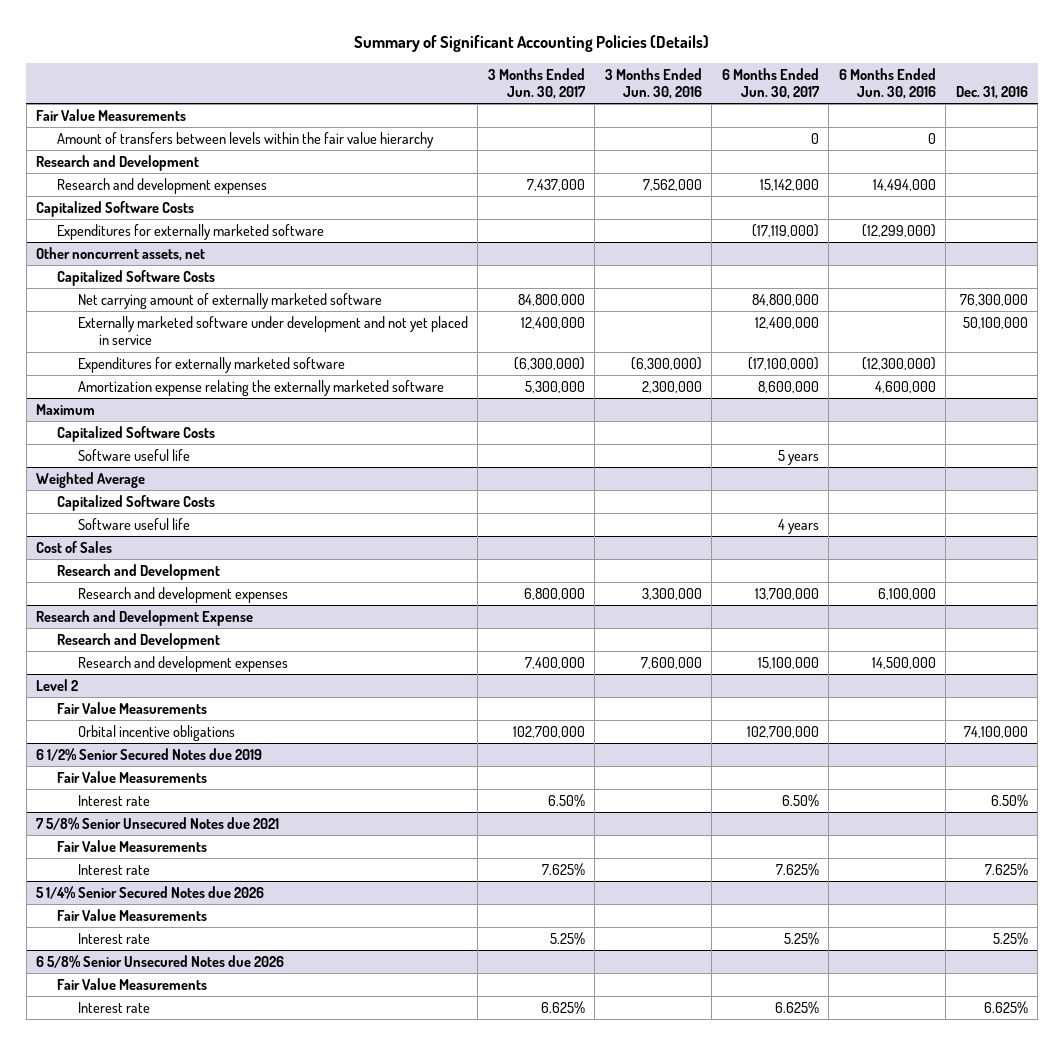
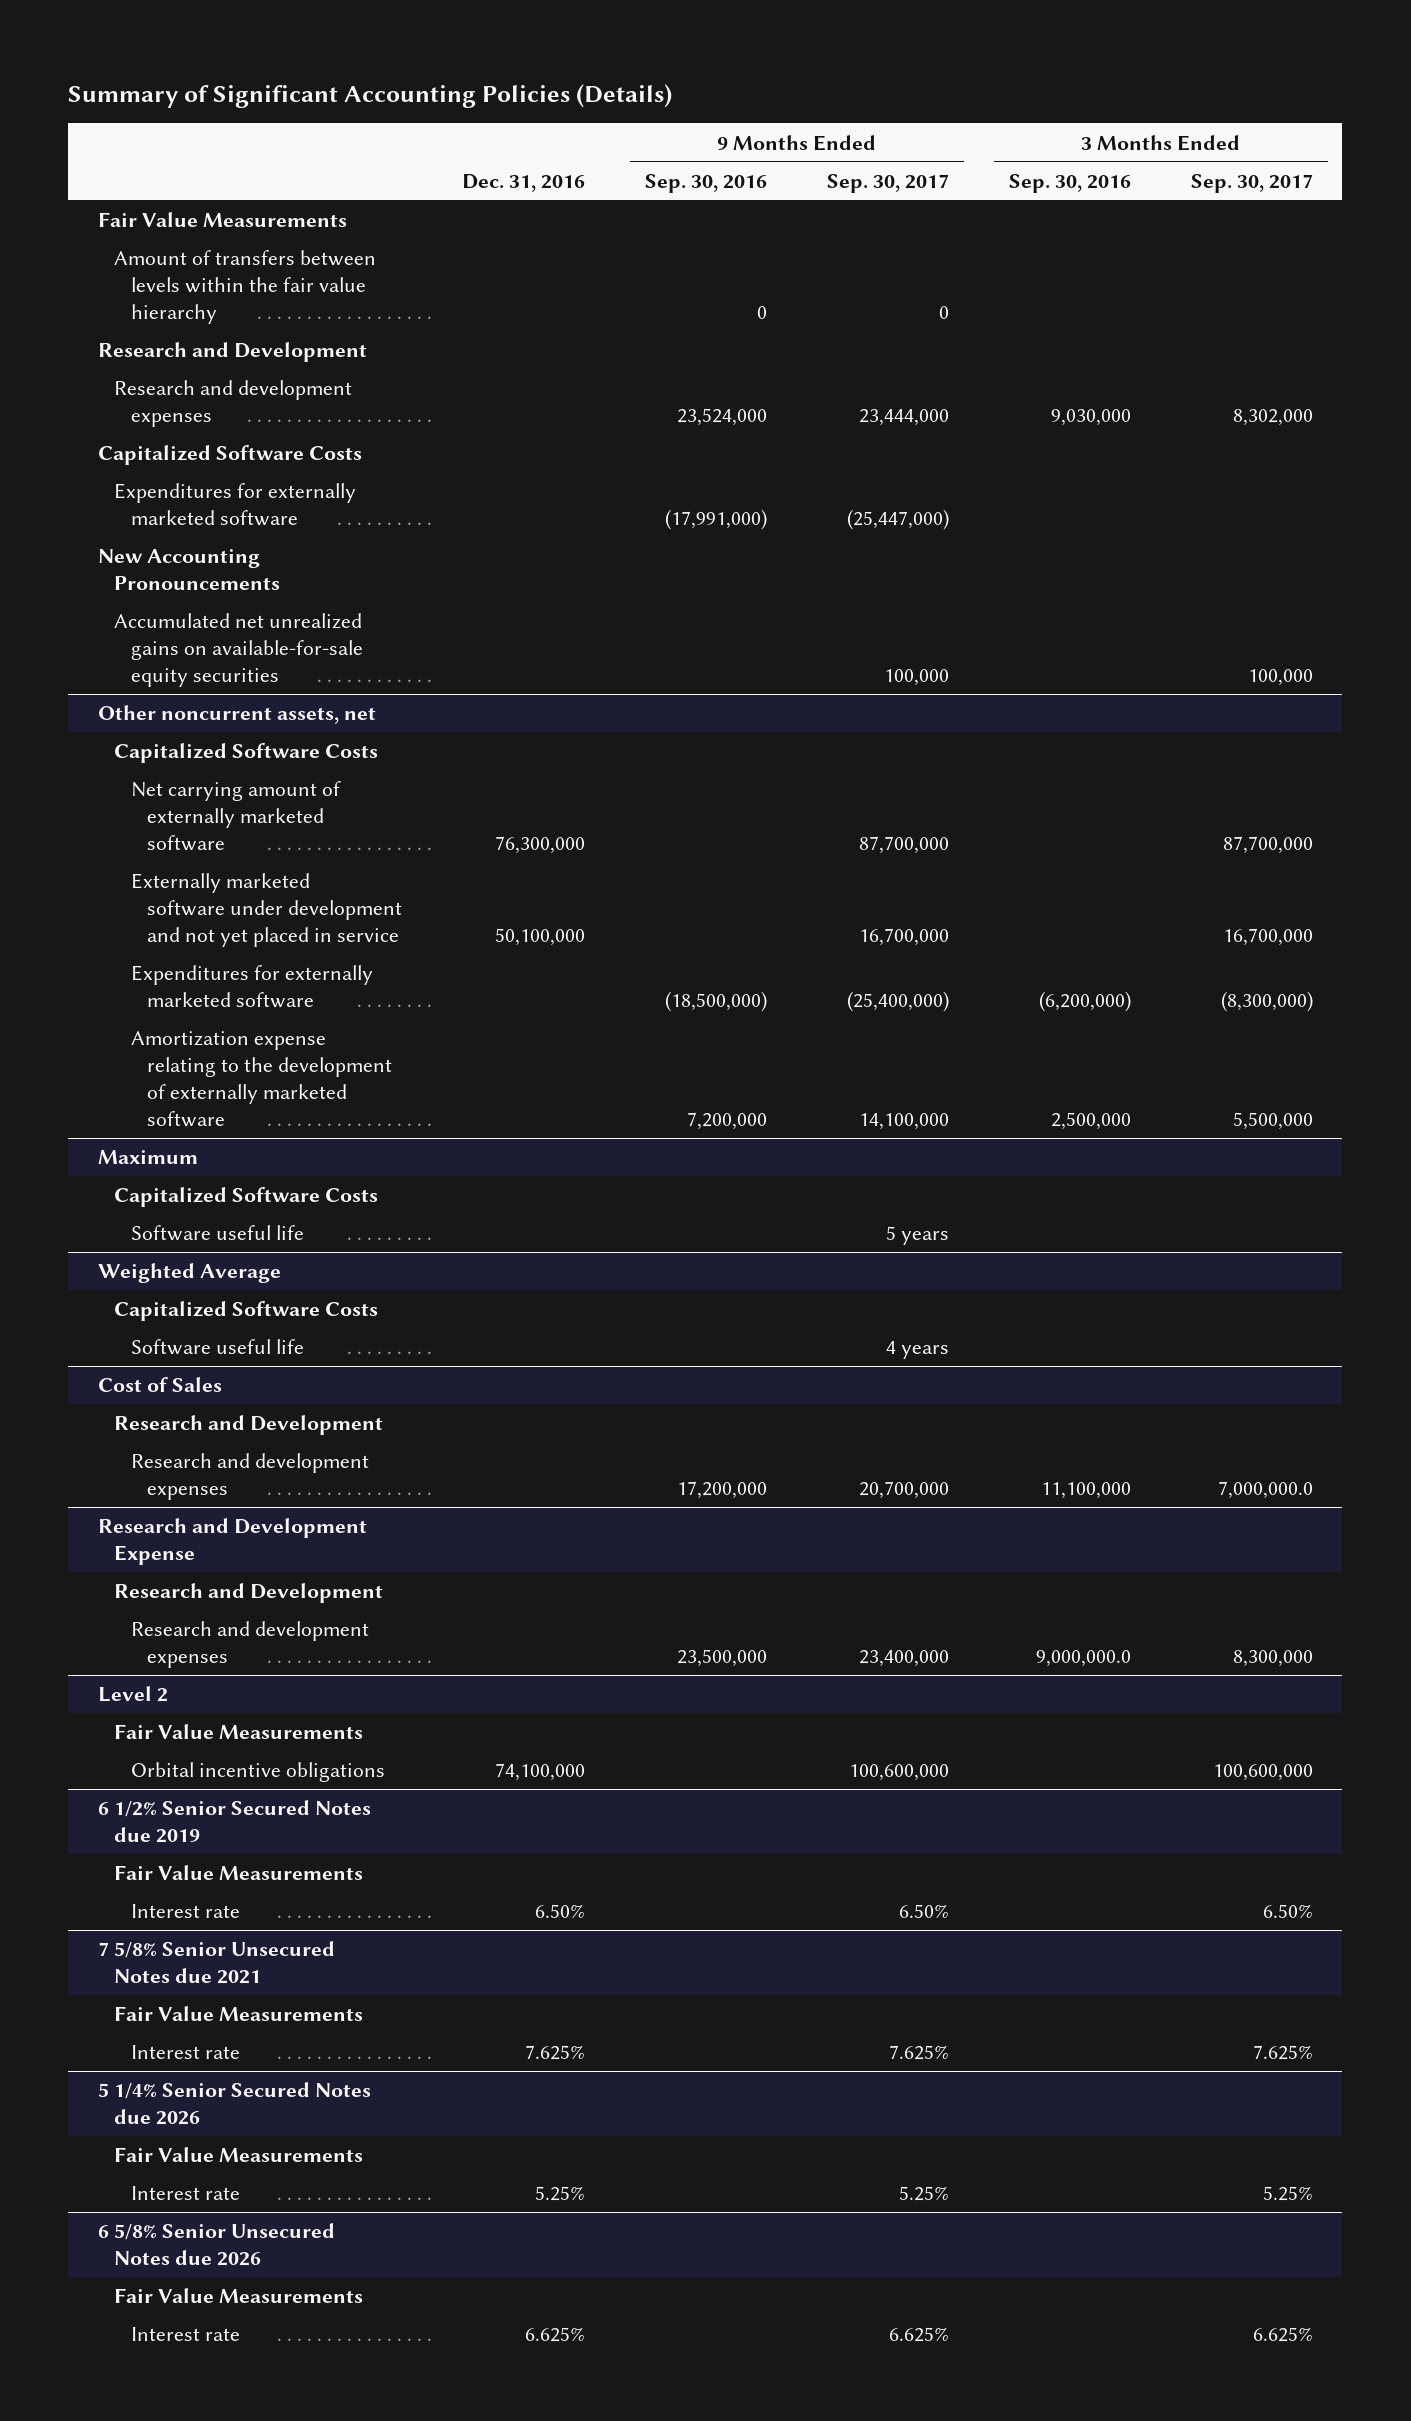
- | 3 Months Ended Jun. 30, 2017 | 3 Months Ended Jun. 30, 2016 | 6 Months Ended Jun. 30, 2017 | 6 Months Ended Jun. 30, 2016 | Dec. 31, 2016
+ | Dec. 31, 2016 | 9 Months Ended Sep. 30, 2016 | 9 Months Ended Sep. 30, 2017 | 3 Months Ended Sep. 30, 2016 | 3 Months Ended Sep. 30, 2017
+ New Accounting Pronouncements
+ Accumulated net unrealized gains on available-for-sale equity securities | | | 100,000 | | 100,000
@ Other noncurrent assets, net
- Amortization expense relating the externally marketed software | 5,300,000 | 2,300,000 | 8,600,000 | 4,600,000 |
+ Amortization expense relating to the development of externally marketed software | | 7,200,000 | 14,100,000 | 2,500,000 | 5,500,000

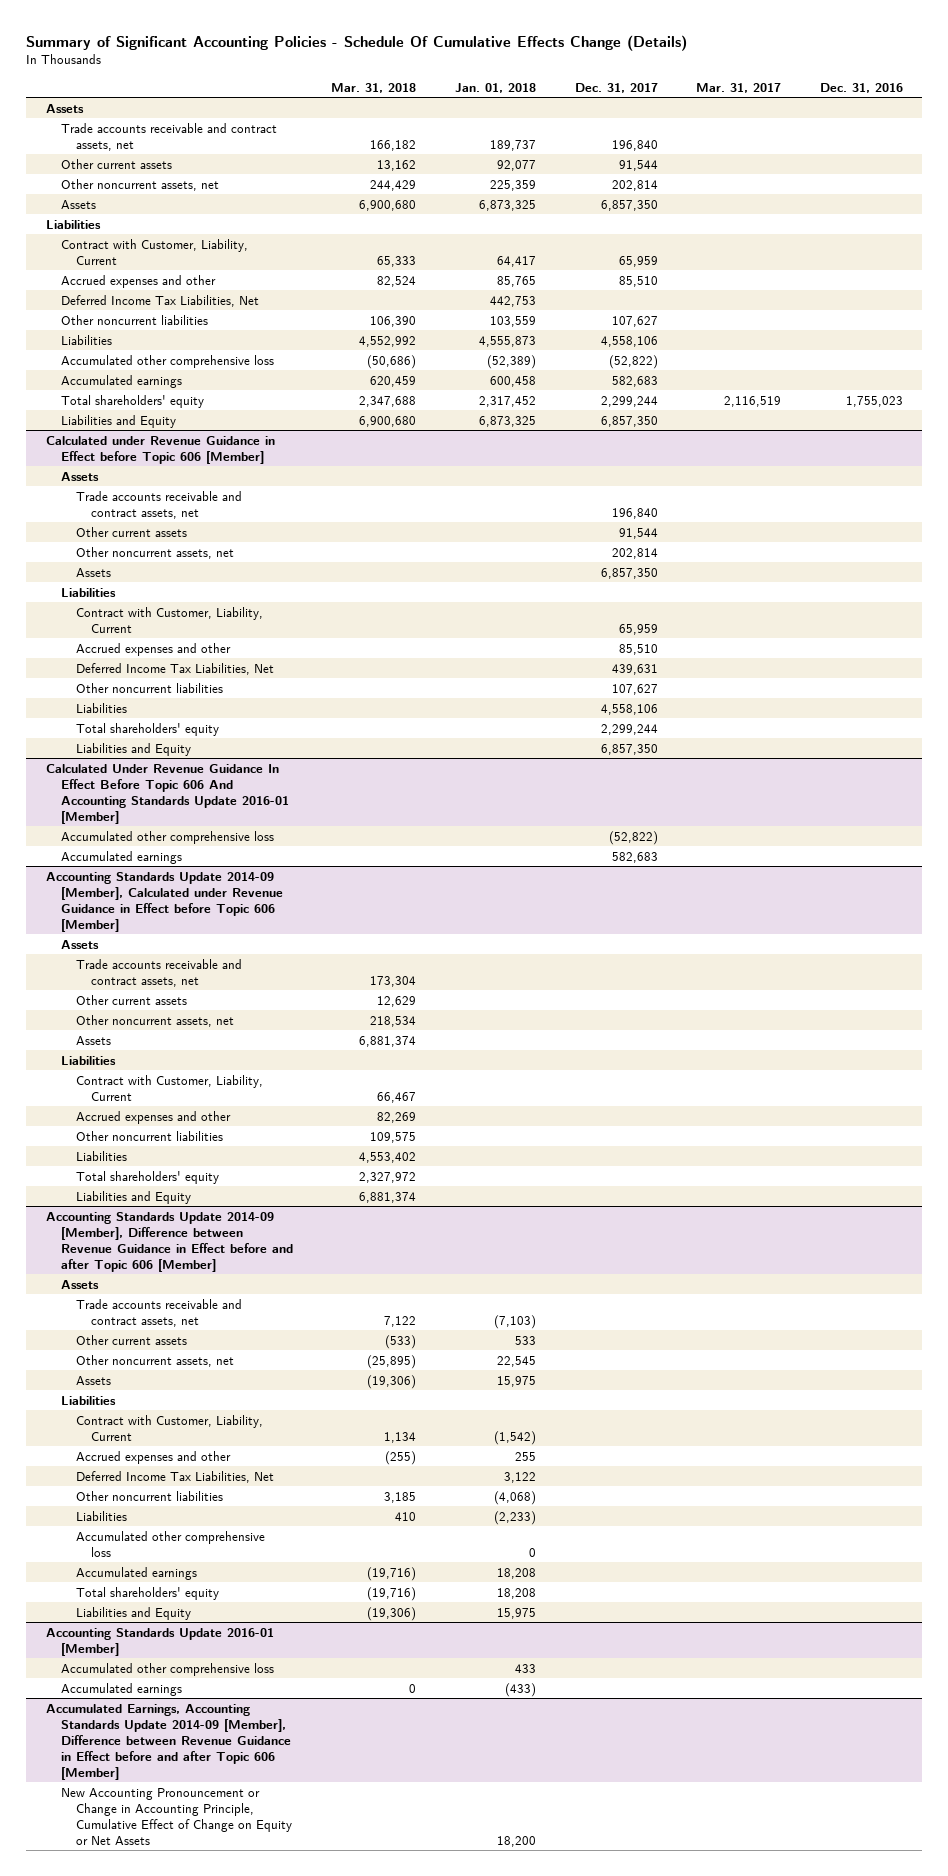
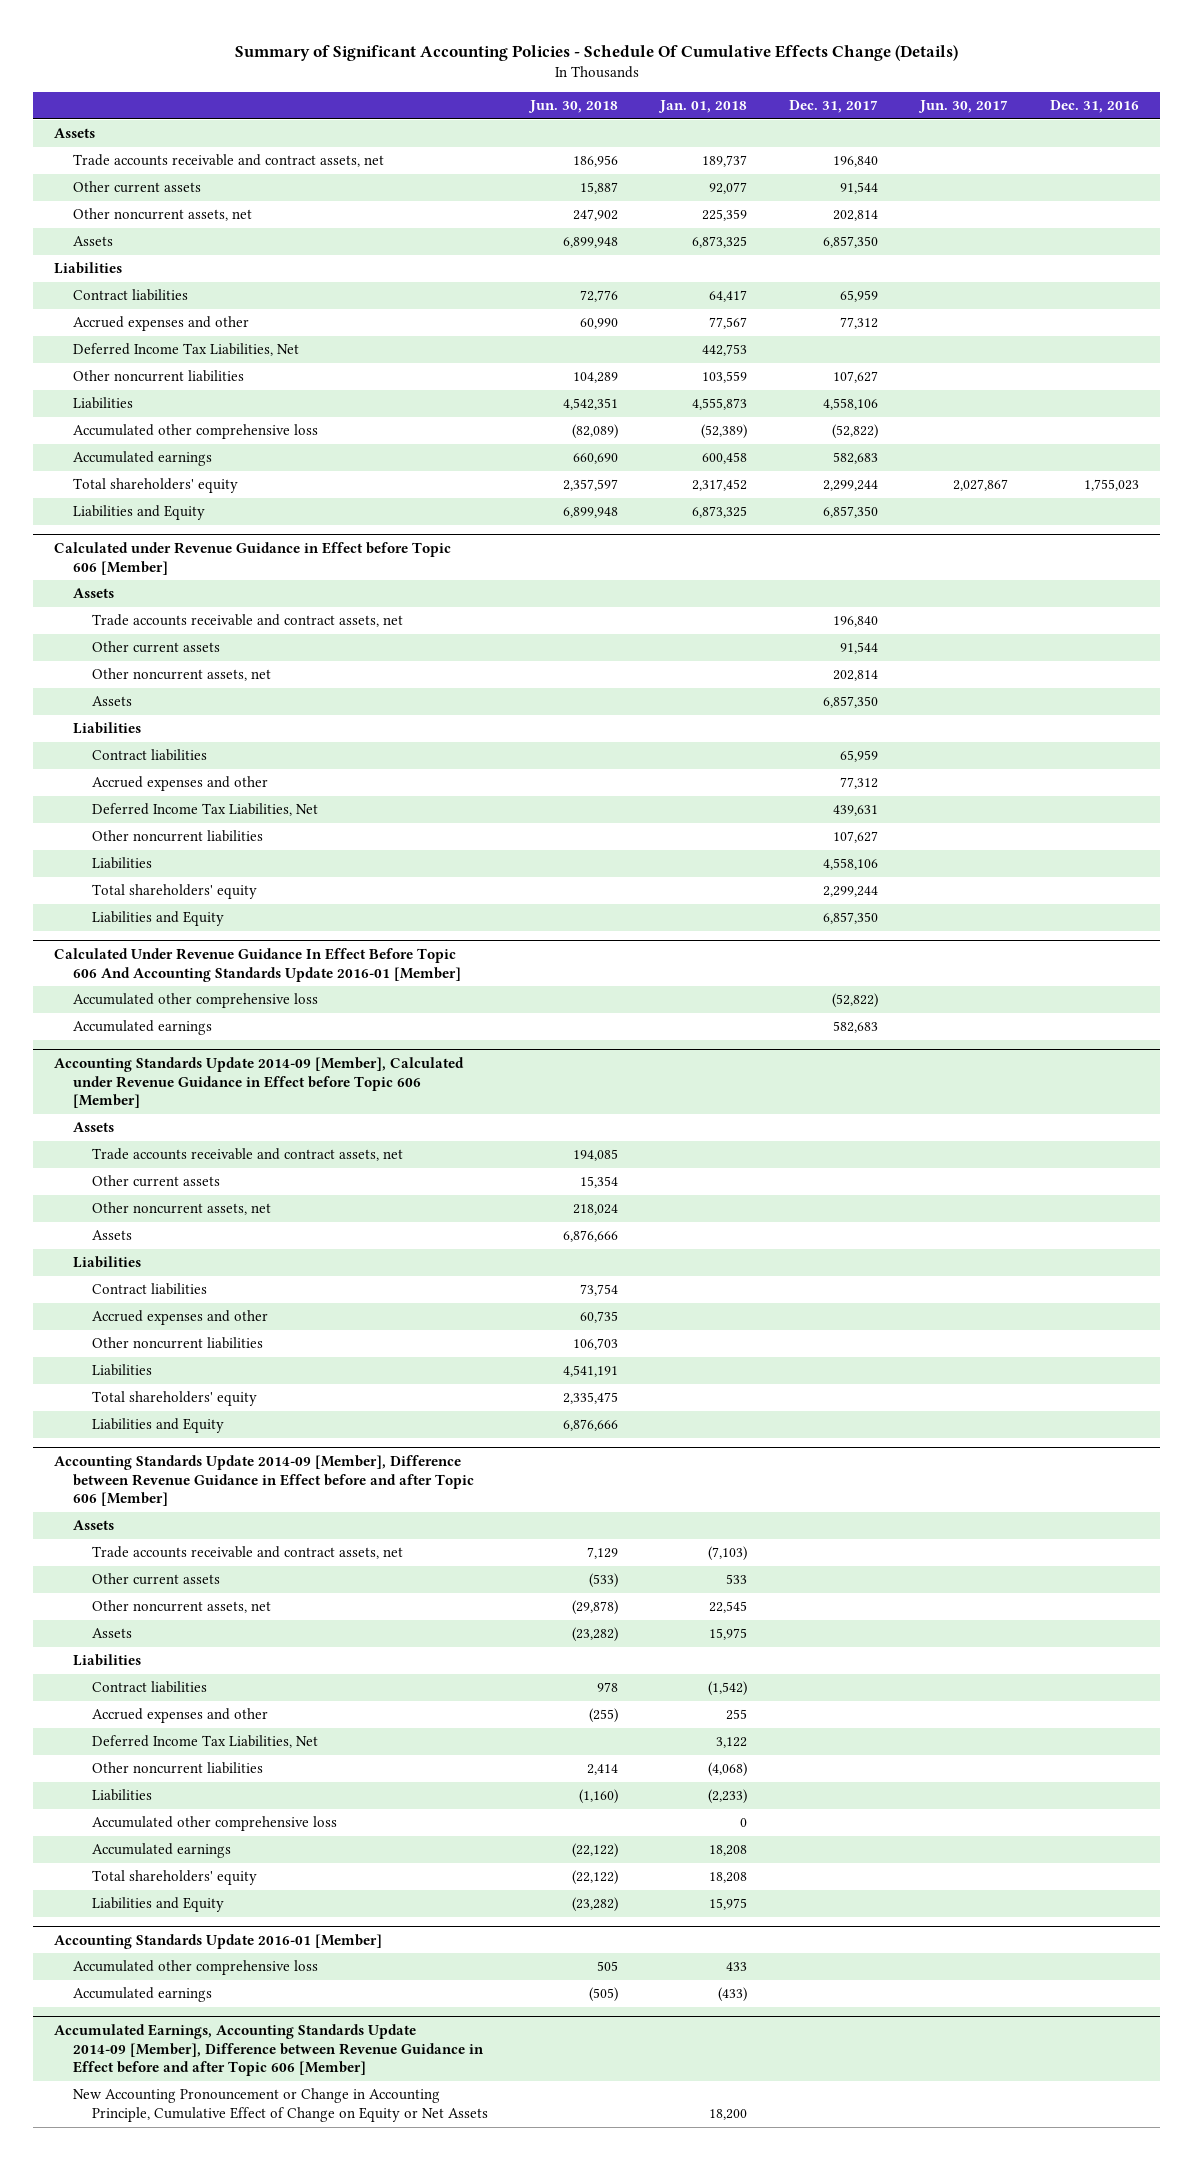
- | Mar. 31, 2018 | Jan. 01, 2018 | Dec. 31, 2017 | Mar. 31, 2017 | Dec. 31, 2016
+ | Jun. 30, 2018 | Jan. 01, 2018 | Dec. 31, 2017 | Jun. 30, 2017 | Dec. 31, 2016
- Contract with Customer, Liability, Current | 65,333 | 64,417 | 65,959 | |
- Accrued expenses and other | 82,524 | 85,765 | 85,510 | |
+ Contract liabilities | 72,776 | 64,417 | 65,959 | |
+ Accrued expenses and other | 60,990 | 77,567 | 77,312 | |
@ Calculated under Revenue Guidance in Effect before Topic 606 [Member]
- Contract with Customer, Liability, Current | | | 65,959 | |
- Accrued expenses and other | | | 85,510 | |
+ Contract liabilities | | | 65,959 | |
+ Accrued expenses and other | | | 77,312 | |
@ Accounting Standards Update 2014-09 [Member], Calculated under Revenue Guidance in Effect before Topic 606 [Member]
- Contract with Customer, Liability, Current | 66,467 | | | |
+ Contract liabilities | 73,754 | | | |
@ Accounting Standards Update 2014-09 [Member], Difference between Revenue Guidance in Effect before and after Topic 606 [Member]
- Contract with Customer, Liability, Current | 1,134 | (1,542) | | |
+ Contract liabilities | 978 | (1,542) | | |

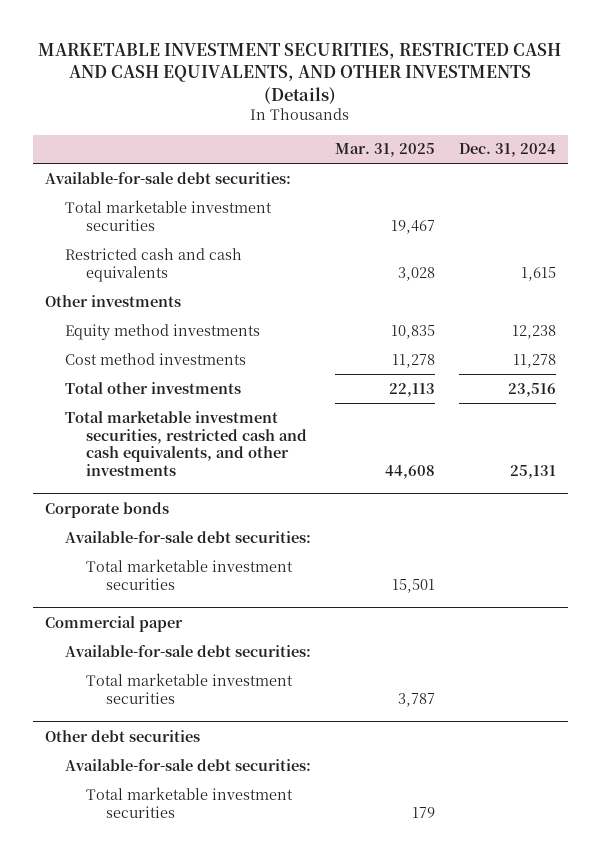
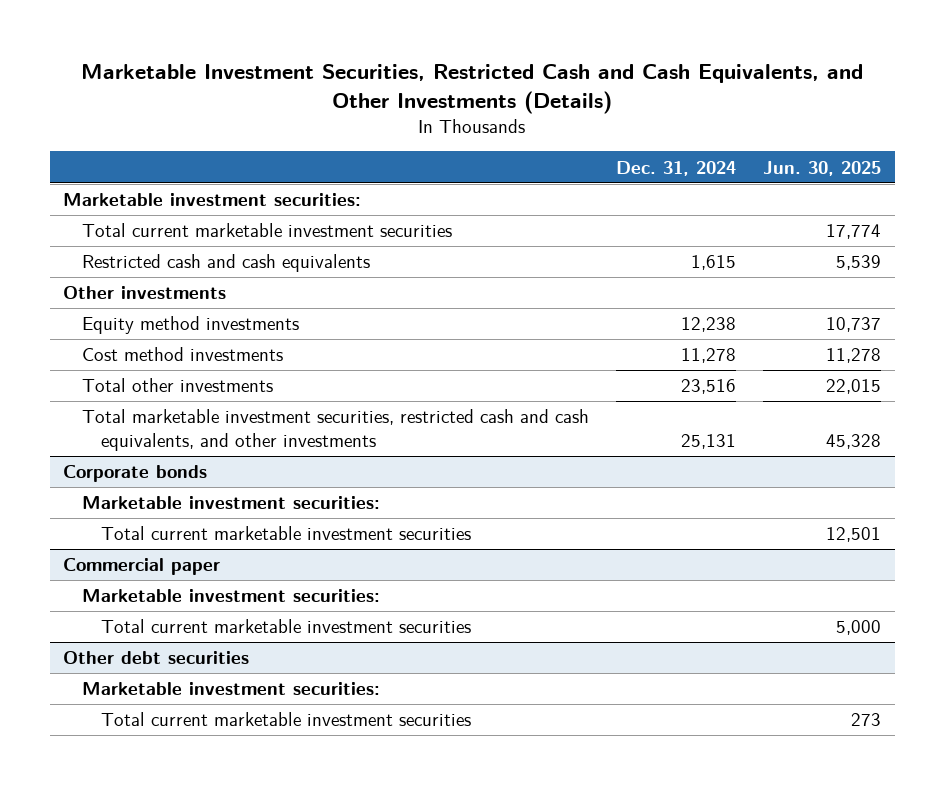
- MARKETABLE INVESTMENT SECURITIES, RESTRICTED CASH AND CASH EQUIVALENTS, AND OTHER INVESTMENTS (Details)
+ Marketable Investment Securities, Restricted Cash and Cash Equivalents, and Other Investments (Details)
- | Mar. 31, 2025 | Dec. 31, 2024
+ | Dec. 31, 2024 | Jun. 30, 2025
- Available-for-sale debt securities:
- Total marketable investment securities | 19,467 |
+ Marketable investment securities:
+ Total current marketable investment securities | | 17,774
@ Corporate bonds
- Available-for-sale debt securities:
- Total marketable investment securities | 15,501 |
+ Marketable investment securities:
+ Total current marketable investment securities | | 12,501
@ Commercial paper
- Available-for-sale debt securities:
- Total marketable investment securities | 3,787 |
+ Marketable investment securities:
+ Total current marketable investment securities | | 5,000
@ Other debt securities
- Available-for-sale debt securities:
- Total marketable investment securities | 179 |
+ Marketable investment securities:
+ Total current marketable investment securities | | 273

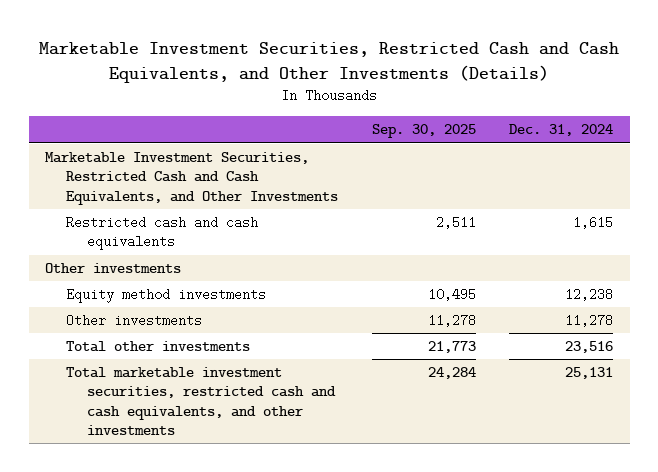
- | Dec. 31, 2024 | Jun. 30, 2025
+ | Sep. 30, 2025 | Dec. 31, 2024
- Marketable investment securities:
- Total current marketable investment securities | | 17,774
+ Marketable Investment Securities, Restricted Cash and Cash Equivalents, and Other Investments
- Cost method investments | 11,278 | 11,278
+ Other investments | 11,278 | 11,278
- Corporate bonds
- Marketable investment securities:
- Total current marketable investment securities | | 12,501
- Commercial paper
- Marketable investment securities:
- Total current marketable investment securities | | 5,000
- Other debt securities
- Marketable investment securities:
- Total current marketable investment securities | | 273

